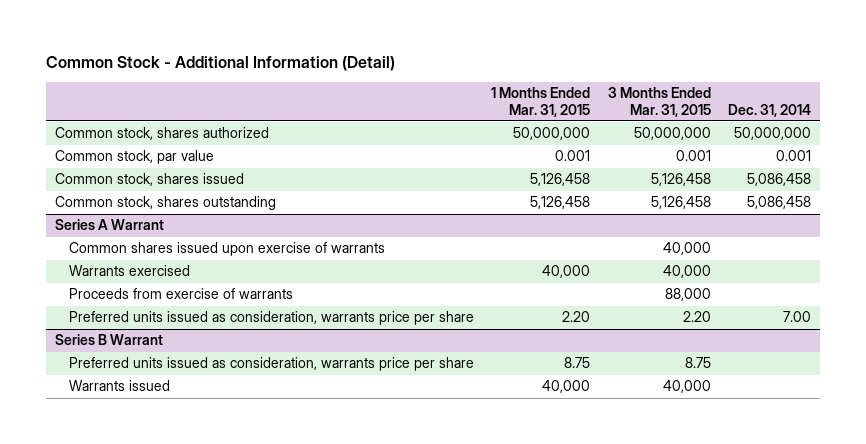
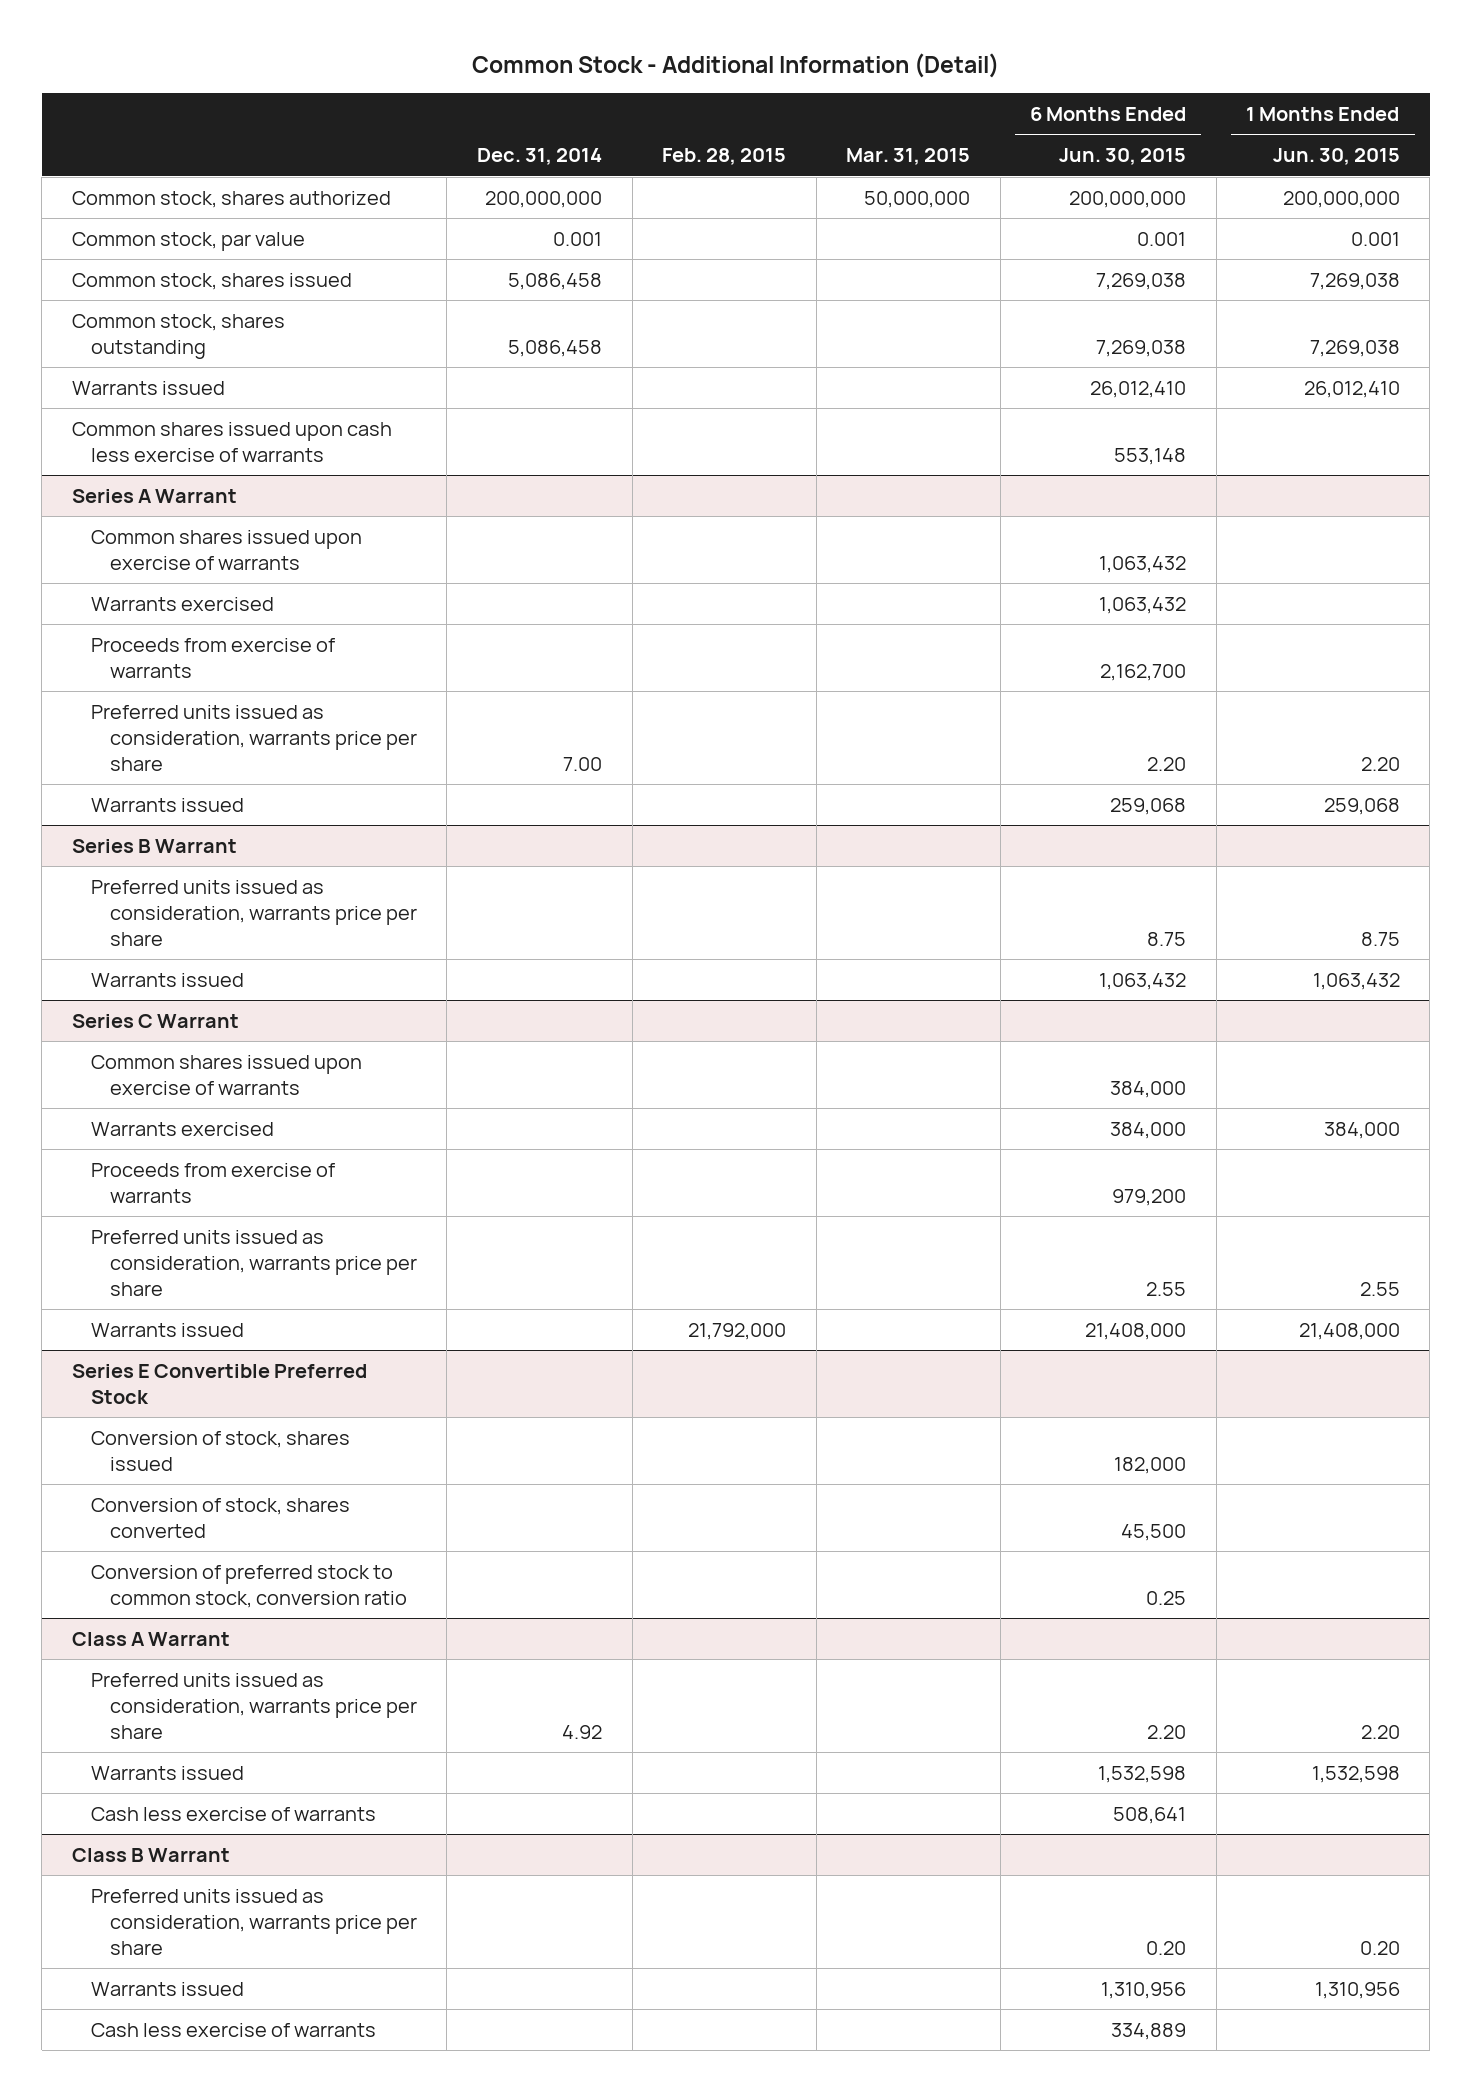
- | 1 Months Ended Mar. 31, 2015 | 3 Months Ended Mar. 31, 2015 | Dec. 31, 2014
+ | Dec. 31, 2014 | Feb. 28, 2015 | Mar. 31, 2015 | 6 Months Ended Jun. 30, 2015 | 1 Months Ended Jun. 30, 2015
- Common stock, shares authorized | 50,000,000 | 50,000,000 | 50,000,000
+ Common stock, shares authorized | 200,000,000 | | 50,000,000 | 200,000,000 | 200,000,000
+ Warrants issued | | | | 26,012,410 | 26,012,410
+ Common shares issued upon cash less exercise of warrants | | | | 553,148 |
@ Series A Warrant
+ Warrants issued | | | | 259,068 | 259,068
+ Series C Warrant
+ Common shares issued upon exercise of warrants | | | | 384,000 |
+ Warrants exercised | | | | 384,000 | 384,000
+ Proceeds from exercise of warrants | | | | 979,200 |
+ Preferred units issued as consideration, warrants price per share | | | | 2.55 | 2.55
+ Warrants issued | | 21,792,000 | | 21,408,000 | 21,408,000
+ Series E Convertible Preferred Stock
+ Conversion of stock, shares issued | | | | 182,000 |
+ Conversion of stock, shares converted | | | | 45,500 |
+ Conversion of preferred stock to common stock, conversion ratio | | | | 0.25 |
+ Class A Warrant
+ Preferred units issued as consideration, warrants price per share | 4.92 | | | 2.20 | 2.20
+ Warrants issued | | | | 1,532,598 | 1,532,598
+ Cash less exercise of warrants | | | | 508,641 |
+ Class B Warrant
+ Preferred units issued as consideration, warrants price per share | | | | 0.20 | 0.20
+ Warrants issued | | | | 1,310,956 | 1,310,956
+ Cash less exercise of warrants | | | | 334,889 |

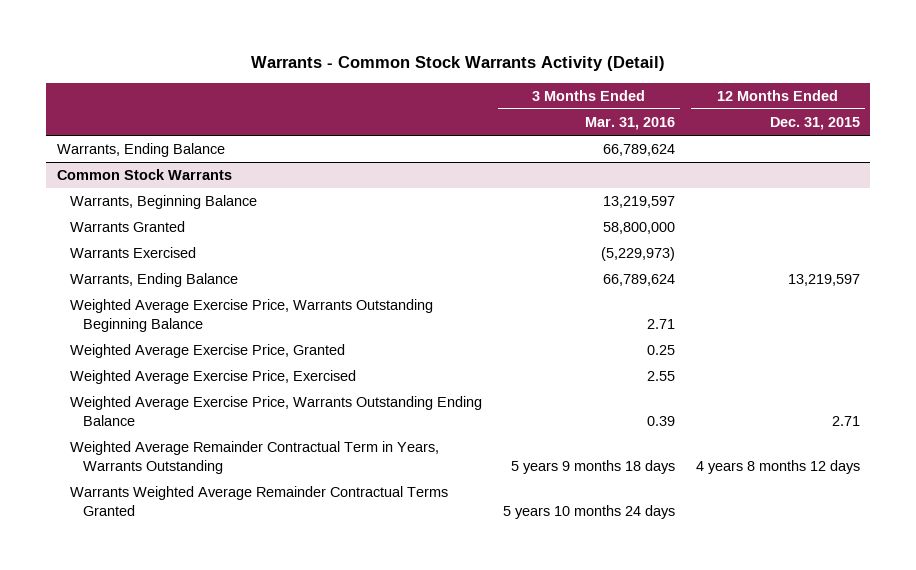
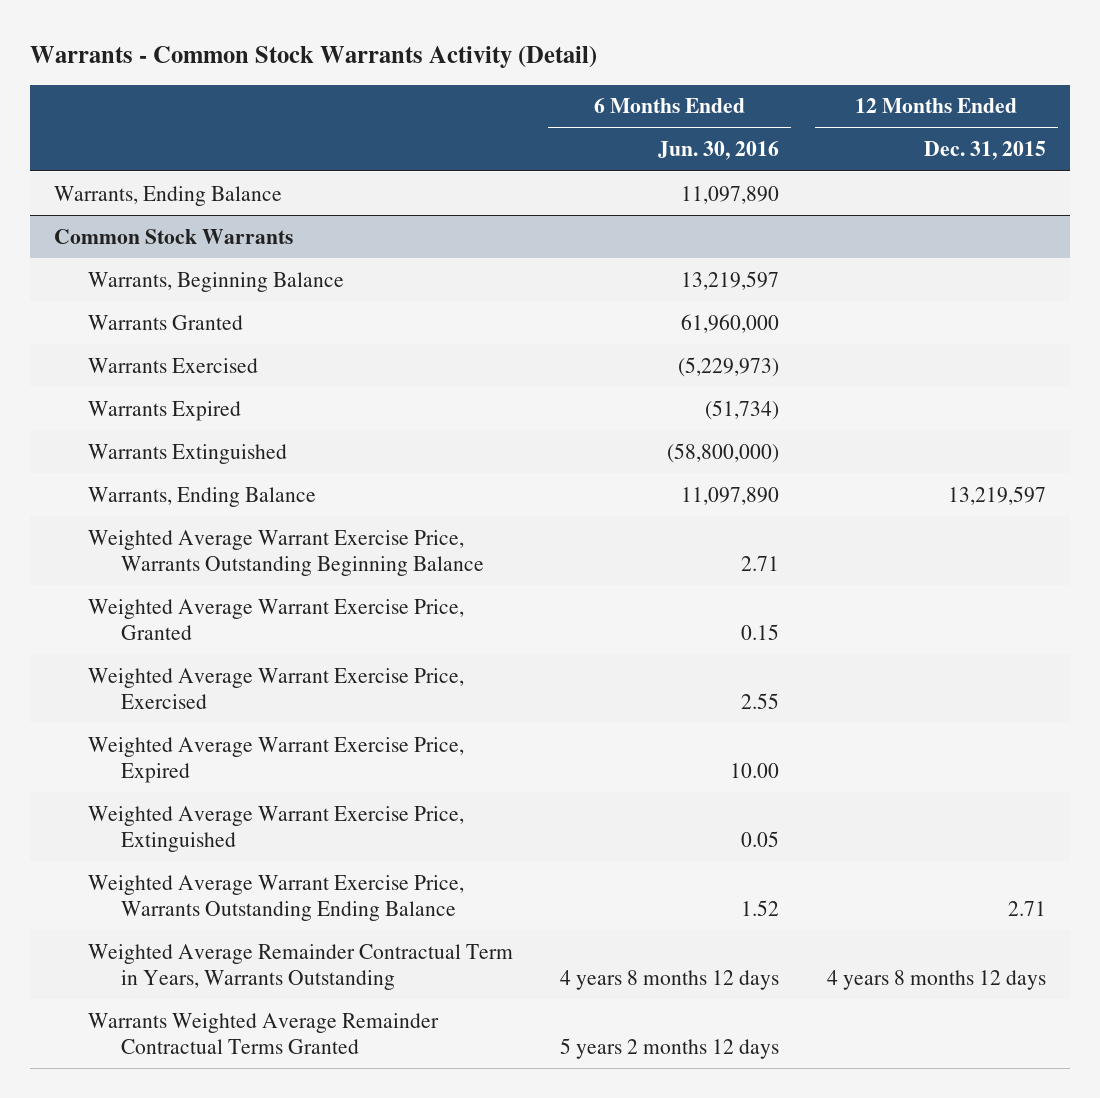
- | 3 Months Ended Mar. 31, 2016 | 12 Months Ended Dec. 31, 2015
+ | 6 Months Ended Jun. 30, 2016 | 12 Months Ended Dec. 31, 2015
@ Common Stock Warrants
+ Warrants Expired | (51,734) |
+ Warrants Extinguished | (58,800,000) |
- Weighted Average Exercise Price, Warrants Outstanding Beginning Balance | 2.71 |
- Weighted Average Exercise Price, Granted | 0.25 |
- Weighted Average Exercise Price, Exercised | 2.55 |
- Weighted Average Exercise Price, Warrants Outstanding Ending Balance | 0.39 | 2.71
+ Weighted Average Warrant Exercise Price, Warrants Outstanding Beginning Balance | 2.71 |
+ Weighted Average Warrant Exercise Price, Granted | 0.15 |
+ Weighted Average Warrant Exercise Price, Exercised | 2.55 |
+ Weighted Average Warrant Exercise Price, Expired | 10.00 |
+ Weighted Average Warrant Exercise Price, Extinguished | 0.05 |
+ Weighted Average Warrant Exercise Price, Warrants Outstanding Ending Balance | 1.52 | 2.71

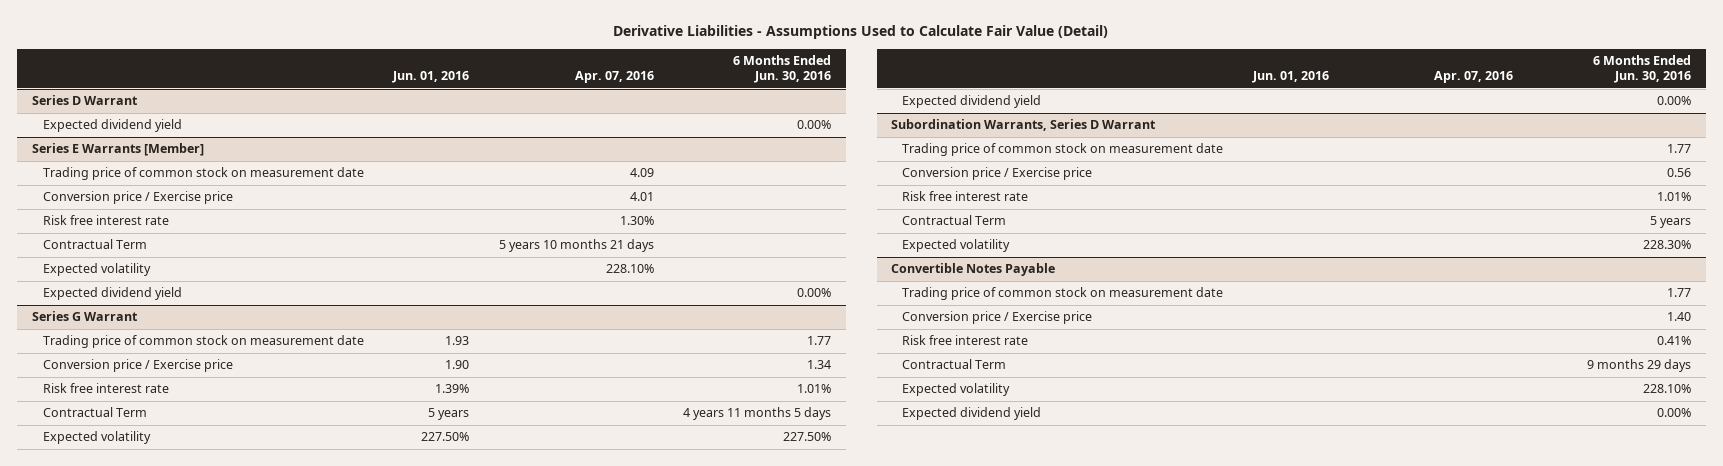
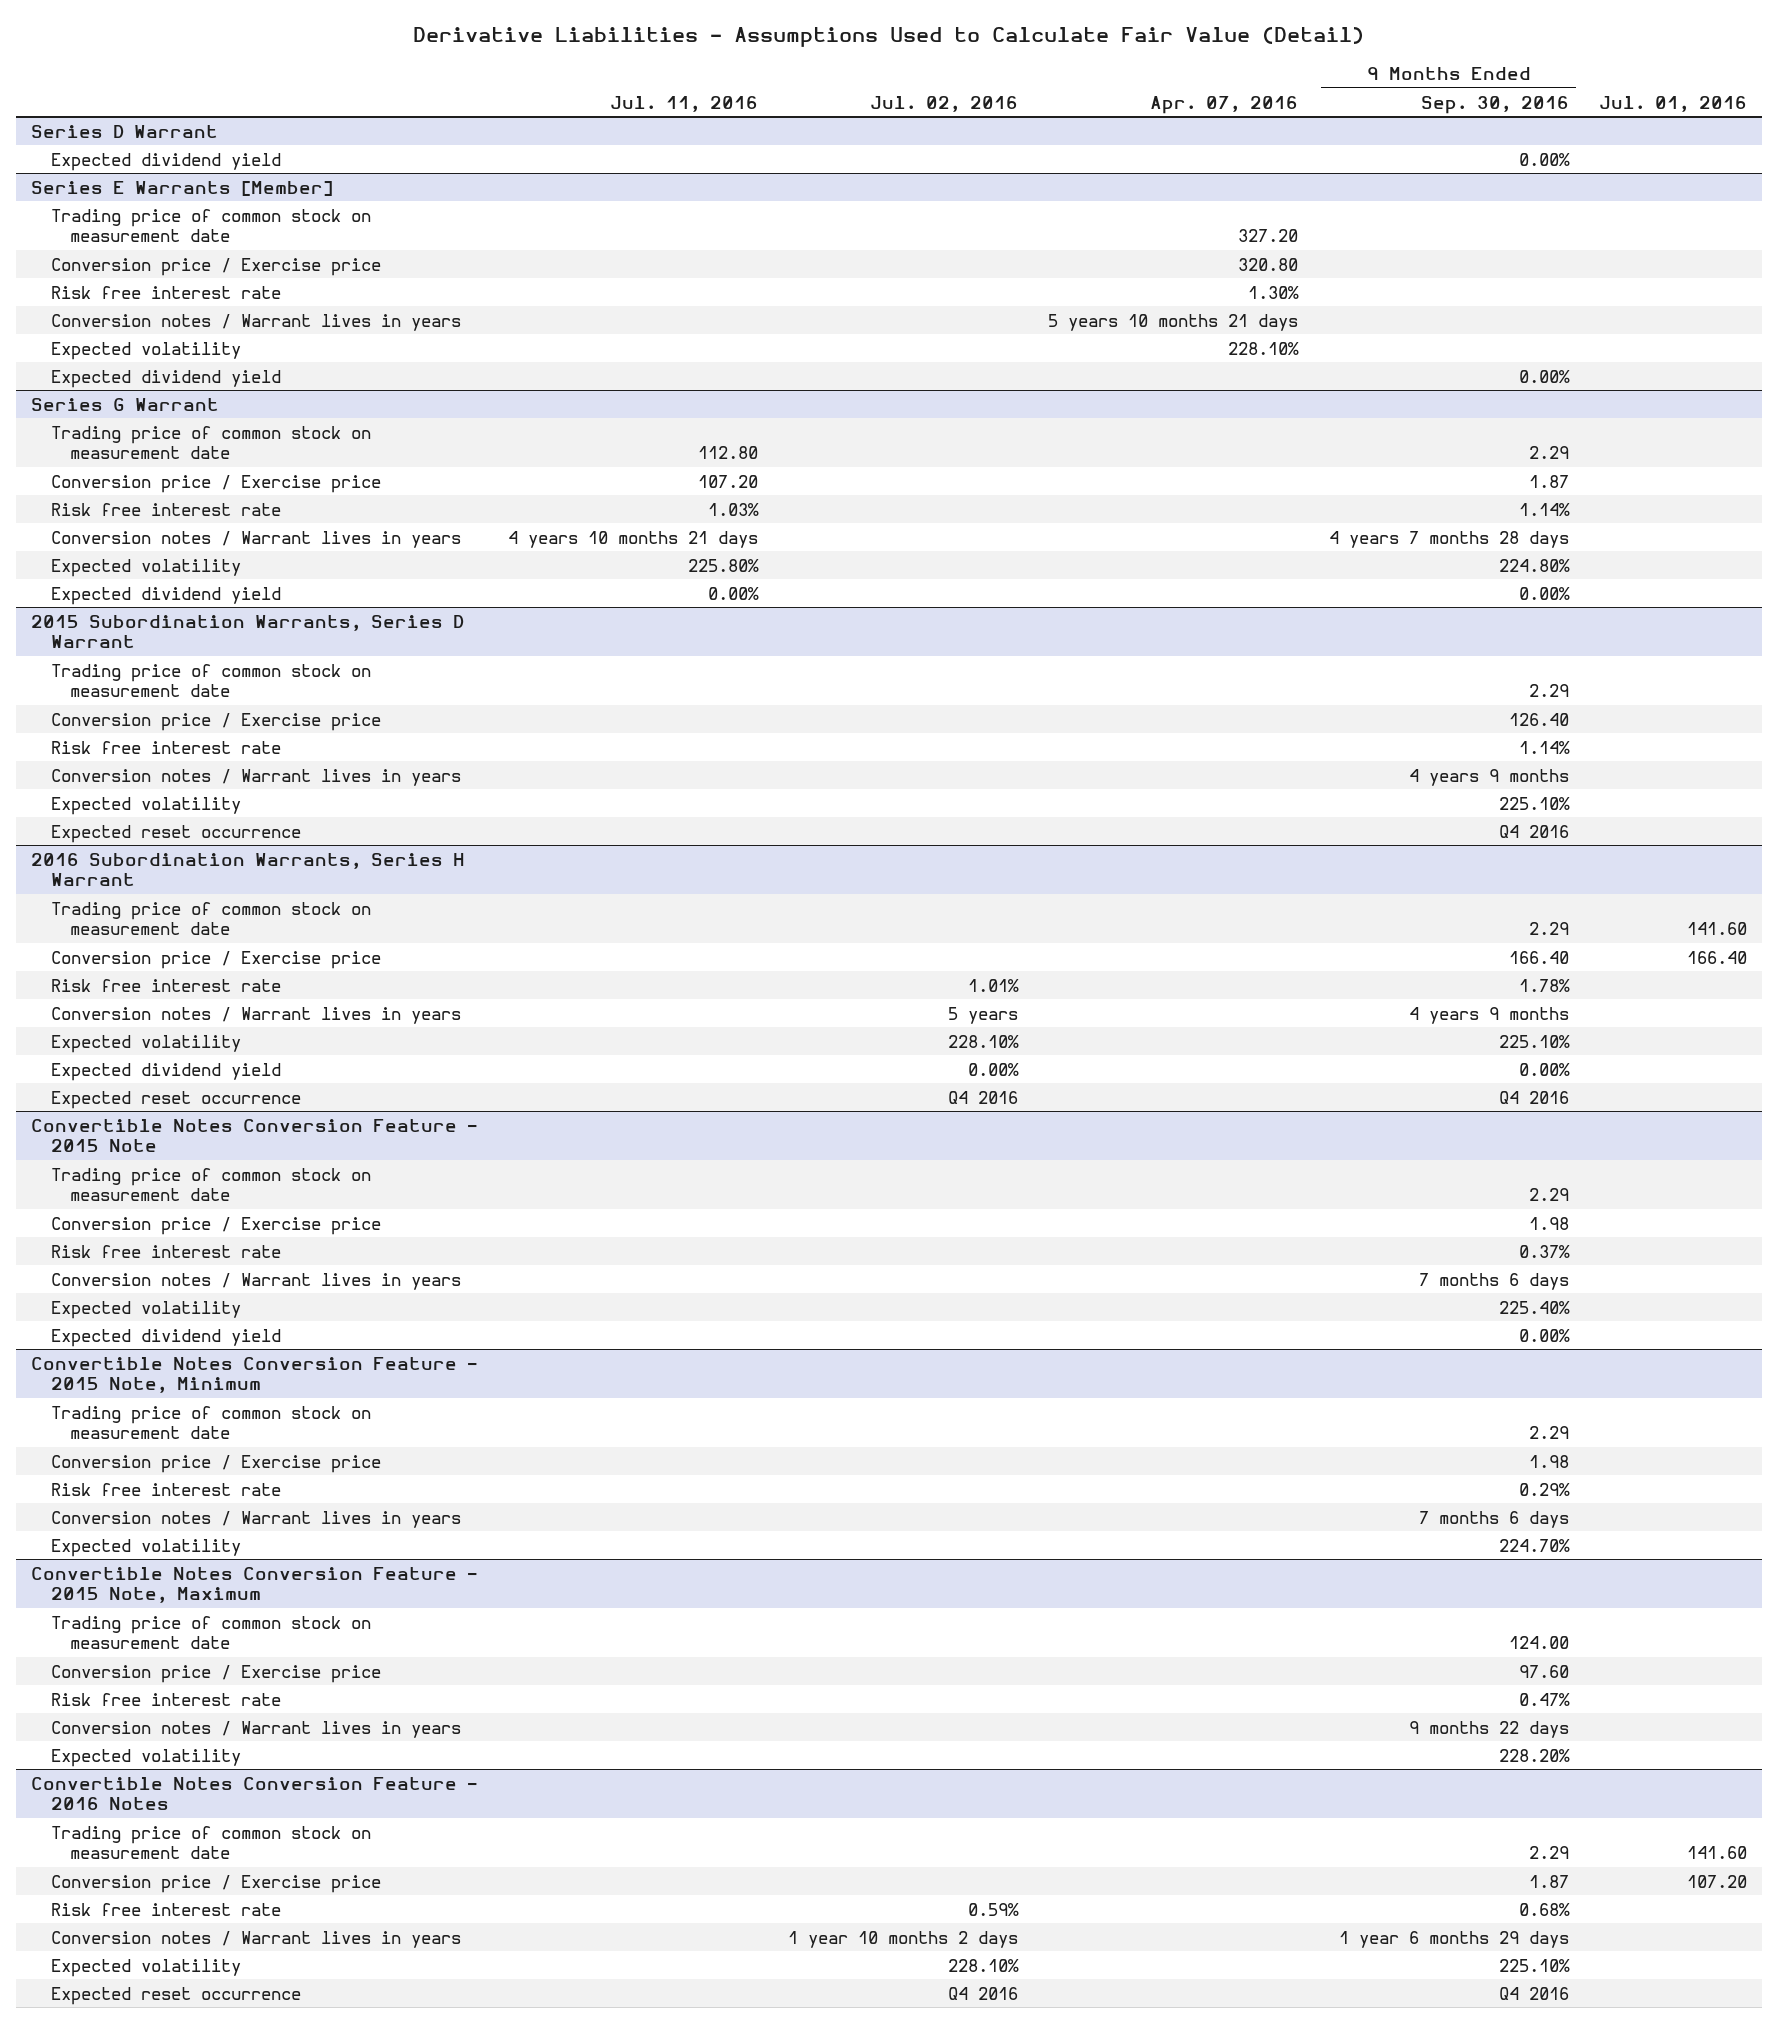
- | Jun. 01, 2016 | Apr. 07, 2016 | 6 Months Ended Jun. 30, 2016
+ | Jul. 11, 2016 | Jul. 02, 2016 | Apr. 07, 2016 | 9 Months Ended Sep. 30, 2016 | Jul. 01, 2016
@ Series E Warrants [Member]
- Trading price of common stock on measurement date | | 4.09 |
- Conversion price / Exercise price | | 4.01 |
+ Trading price of common stock on measurement date | | | 327.20 | |
+ Conversion price / Exercise price | | | 320.80 | |
- Contractual Term | | 5 years 10 months 21 days |
+ Conversion notes / Warrant lives in years | | | 5 years 10 months 21 days | |
@ Series G Warrant
- Contractual Term | 5 years | | 4 years 11 months 5 days
+ Conversion notes / Warrant lives in years | 4 years 10 months 21 days | | | 4 years 7 months 28 days |
- Subordination Warrants, Series D Warrant
+ 2015 Subordination Warrants, Series D Warrant
- Contractual Term | | | 5 years
+ Conversion notes / Warrant lives in years | | | | 4 years 9 months |
- Convertible Notes Payable
- Trading price of common stock on measurement date | | | 1.77
- Conversion price / Exercise price | | | 1.40
- Risk free interest rate | | | 0.41%
- Contractual Term | | | 9 months 29 days
- Expected volatility | | | 228.10%
- Expected dividend yield | | | 0.00%
+ Expected reset occurrence | | | | Q4 2016 |
+ 2016 Subordination Warrants, Series H Warrant
+ Trading price of common stock on measurement date | | | | 2.29 | 141.60
+ Conversion price / Exercise price | | | | 166.40 | 166.40
+ Risk free interest rate | | 1.01% | | 1.78% |
+ Conversion notes / Warrant lives in years | | 5 years | | 4 years 9 months |
+ Expected volatility | | 228.10% | | 225.10% |
+ Expected dividend yield | | 0.00% | | 0.00% |
+ Expected reset occurrence | | Q4 2016 | | Q4 2016 |
+ Convertible Notes Conversion Feature - 2015 Note
+ Trading price of common stock on measurement date | | | | 2.29 |
+ Conversion price / Exercise price | | | | 1.98 |
+ Risk free interest rate | | | | 0.37% |
+ Conversion notes / Warrant lives in years | | | | 7 months 6 days |
+ Expected volatility | | | | 225.40% |
+ Expected dividend yield | | | | 0.00% |
+ Convertible Notes Conversion Feature - 2015 Note, Minimum
+ Trading price of common stock on measurement date | | | | 2.29 |
+ Conversion price / Exercise price | | | | 1.98 |
+ Risk free interest rate | | | | 0.29% |
+ Conversion notes / Warrant lives in years | | | | 7 months 6 days |
+ Expected volatility | | | | 224.70% |
+ Convertible Notes Conversion Feature - 2015 Note, Maximum
+ Trading price of common stock on measurement date | | | | 124.00 |
+ Conversion price / Exercise price | | | | 97.60 |
+ Risk free interest rate | | | | 0.47% |
+ Conversion notes / Warrant lives in years | | | | 9 months 22 days |
+ Expected volatility | | | | 228.20% |
+ Convertible Notes Conversion Feature - 2016 Notes
+ Trading price of common stock on measurement date | | | | 2.29 | 141.60
+ Conversion price / Exercise price | | | | 1.87 | 107.20
+ Risk free interest rate | | 0.59% | | 0.68% |
+ Conversion notes / Warrant lives in years | | 1 year 10 months 2 days | | 1 year 6 months 29 days |
+ Expected volatility | | 228.10% | | 225.10% |
+ Expected reset occurrence | | Q4 2016 | | Q4 2016 |

